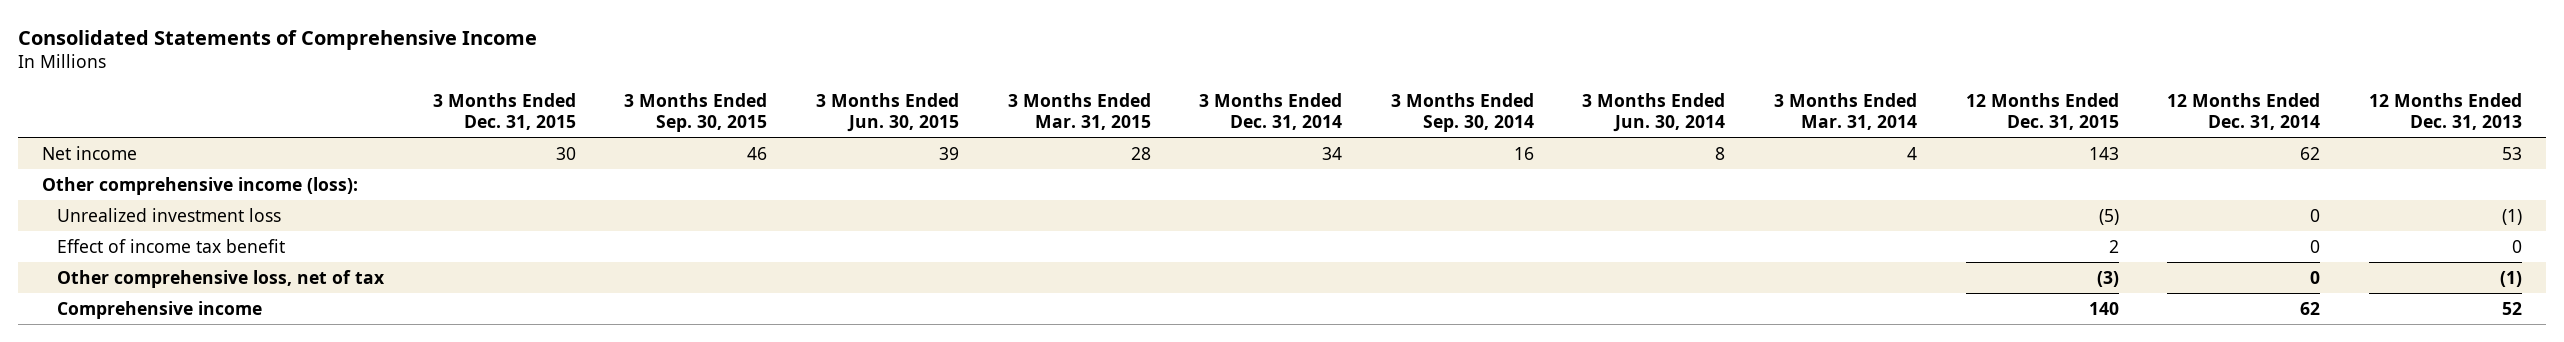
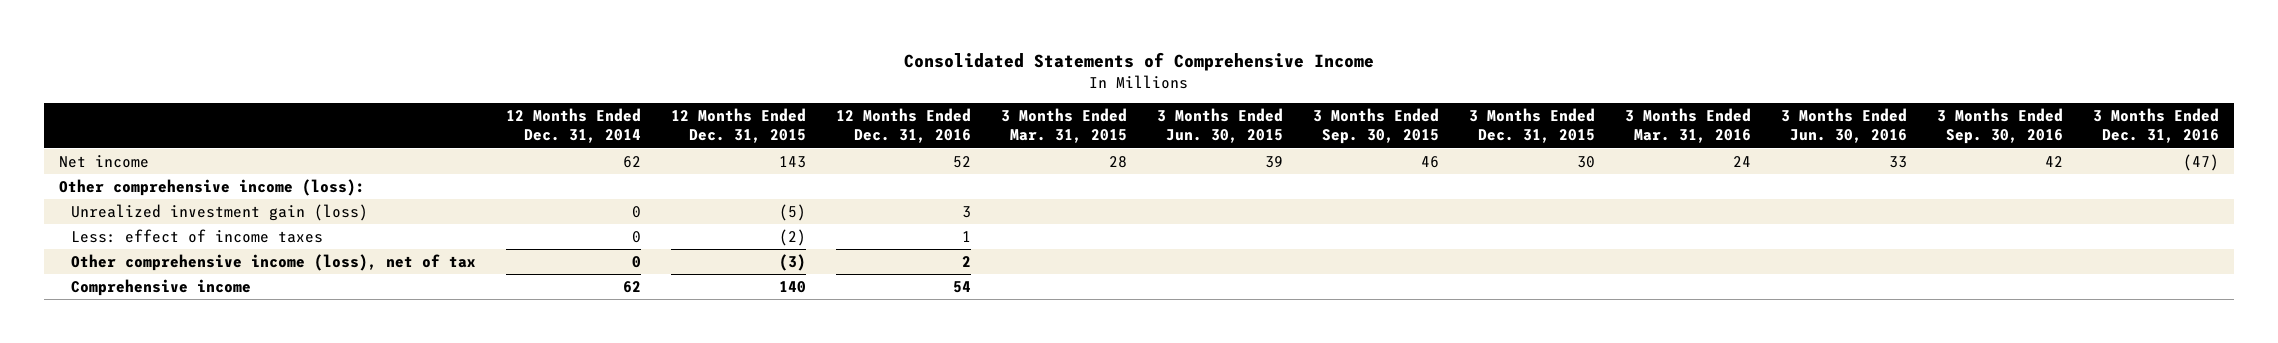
- | 3 Months Ended Dec. 31, 2015 | 3 Months Ended Sep. 30, 2015 | 3 Months Ended Jun. 30, 2015 | 3 Months Ended Mar. 31, 2015 | 3 Months Ended Dec. 31, 2014 | 3 Months Ended Sep. 30, 2014 | 3 Months Ended Jun. 30, 2014 | 3 Months Ended Mar. 31, 2014 | 12 Months Ended Dec. 31, 2015 | 12 Months Ended Dec. 31, 2014 | 12 Months Ended Dec. 31, 2013
+ | 12 Months Ended Dec. 31, 2014 | 12 Months Ended Dec. 31, 2015 | 12 Months Ended Dec. 31, 2016 | 3 Months Ended Mar. 31, 2015 | 3 Months Ended Jun. 30, 2015 | 3 Months Ended Sep. 30, 2015 | 3 Months Ended Dec. 31, 2015 | 3 Months Ended Mar. 31, 2016 | 3 Months Ended Jun. 30, 2016 | 3 Months Ended Sep. 30, 2016 | 3 Months Ended Dec. 31, 2016
- Unrealized investment loss | | | | | | | | | (5) | 0 | (1)
- Effect of income tax benefit | | | | | | | | | 2 | 0 | 0
- Other comprehensive loss, net of tax | | | | | | | | | (3) | 0 | (1)
+ Unrealized investment gain (loss) | 0 | (5) | 3 | | | | | | | |
+ Less: effect of income taxes | 0 | (2) | 1 | | | | | | | |
+ Other comprehensive income (loss), net of tax | 0 | (3) | 2 | | | | | | | |

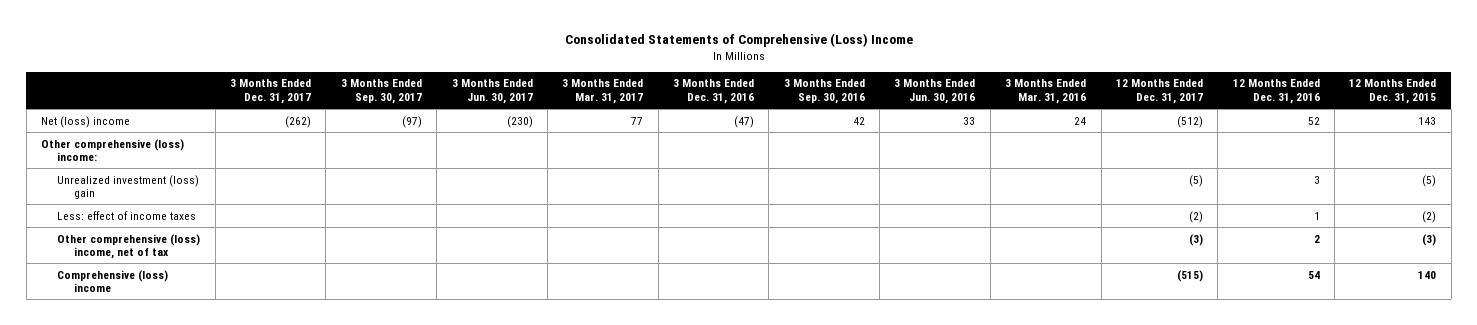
- Consolidated Statements of Comprehensive Income
+ Consolidated Statements of Comprehensive (Loss) Income
- | 12 Months Ended Dec. 31, 2014 | 12 Months Ended Dec. 31, 2015 | 12 Months Ended Dec. 31, 2016 | 3 Months Ended Mar. 31, 2015 | 3 Months Ended Jun. 30, 2015 | 3 Months Ended Sep. 30, 2015 | 3 Months Ended Dec. 31, 2015 | 3 Months Ended Mar. 31, 2016 | 3 Months Ended Jun. 30, 2016 | 3 Months Ended Sep. 30, 2016 | 3 Months Ended Dec. 31, 2016
+ | 3 Months Ended Dec. 31, 2017 | 3 Months Ended Sep. 30, 2017 | 3 Months Ended Jun. 30, 2017 | 3 Months Ended Mar. 31, 2017 | 3 Months Ended Dec. 31, 2016 | 3 Months Ended Sep. 30, 2016 | 3 Months Ended Jun. 30, 2016 | 3 Months Ended Mar. 31, 2016 | 12 Months Ended Dec. 31, 2017 | 12 Months Ended Dec. 31, 2016 | 12 Months Ended Dec. 31, 2015
- Net income | 62 | 143 | 52 | 28 | 39 | 46 | 30 | 24 | 33 | 42 | (47)
- Other comprehensive income (loss):
- Unrealized investment gain (loss) | 0 | (5) | 3 | | | | | | | |
+ Net (loss) income | (262) | (97) | (230) | 77 | (47) | 42 | 33 | 24 | (512) | 52 | 143
+ Other comprehensive (loss) income:
+ Unrealized investment (loss) gain | | | | | | | | | (5) | 3 | (5)
- Other comprehensive income (loss), net of tax | 0 | (3) | 2 | | | | | | | |
- Comprehensive income | 62 | 140 | 54 | | | | | | | |
+ Other comprehensive (loss) income, net of tax | | | | | | | | | (3) | 2 | (3)
+ Comprehensive (loss) income | | | | | | | | | (515) | 54 | 140

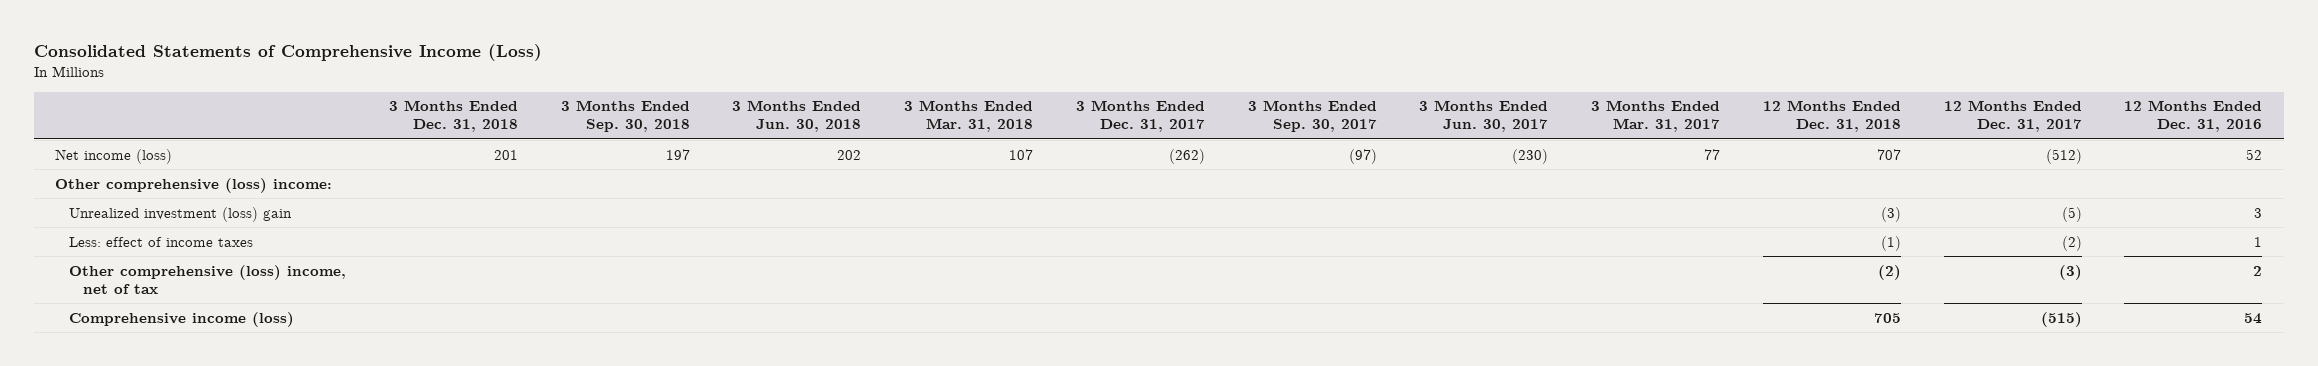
- Consolidated Statements of Comprehensive (Loss) Income
+ Consolidated Statements of Comprehensive Income (Loss)
- | 3 Months Ended Dec. 31, 2017 | 3 Months Ended Sep. 30, 2017 | 3 Months Ended Jun. 30, 2017 | 3 Months Ended Mar. 31, 2017 | 3 Months Ended Dec. 31, 2016 | 3 Months Ended Sep. 30, 2016 | 3 Months Ended Jun. 30, 2016 | 3 Months Ended Mar. 31, 2016 | 12 Months Ended Dec. 31, 2017 | 12 Months Ended Dec. 31, 2016 | 12 Months Ended Dec. 31, 2015
+ | 3 Months Ended Dec. 31, 2018 | 3 Months Ended Sep. 30, 2018 | 3 Months Ended Jun. 30, 2018 | 3 Months Ended Mar. 31, 2018 | 3 Months Ended Dec. 31, 2017 | 3 Months Ended Sep. 30, 2017 | 3 Months Ended Jun. 30, 2017 | 3 Months Ended Mar. 31, 2017 | 12 Months Ended Dec. 31, 2018 | 12 Months Ended Dec. 31, 2017 | 12 Months Ended Dec. 31, 2016
- Net (loss) income | (262) | (97) | (230) | 77 | (47) | 42 | 33 | 24 | (512) | 52 | 143
+ Net income (loss) | 201 | 197 | 202 | 107 | (262) | (97) | (230) | 77 | 707 | (512) | 52
- Comprehensive (loss) income | | | | | | | | | (515) | 54 | 140
+ Comprehensive income (loss) | | | | | | | | | 705 | (515) | 54

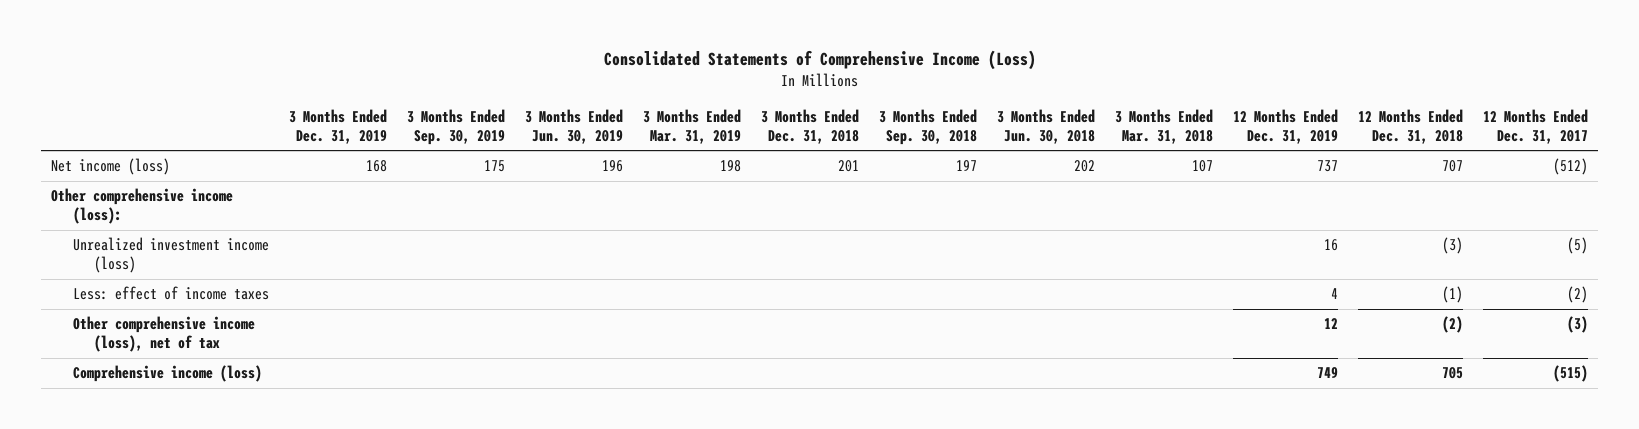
- | 3 Months Ended Dec. 31, 2018 | 3 Months Ended Sep. 30, 2018 | 3 Months Ended Jun. 30, 2018 | 3 Months Ended Mar. 31, 2018 | 3 Months Ended Dec. 31, 2017 | 3 Months Ended Sep. 30, 2017 | 3 Months Ended Jun. 30, 2017 | 3 Months Ended Mar. 31, 2017 | 12 Months Ended Dec. 31, 2018 | 12 Months Ended Dec. 31, 2017 | 12 Months Ended Dec. 31, 2016
+ | 3 Months Ended Dec. 31, 2019 | 3 Months Ended Sep. 30, 2019 | 3 Months Ended Jun. 30, 2019 | 3 Months Ended Mar. 31, 2019 | 3 Months Ended Dec. 31, 2018 | 3 Months Ended Sep. 30, 2018 | 3 Months Ended Jun. 30, 2018 | 3 Months Ended Mar. 31, 2018 | 12 Months Ended Dec. 31, 2019 | 12 Months Ended Dec. 31, 2018 | 12 Months Ended Dec. 31, 2017
- Other comprehensive (loss) income:
- Unrealized investment (loss) gain | | | | | | | | | (3) | (5) | 3
+ Other comprehensive income (loss):
+ Unrealized investment income (loss) | | | | | | | | | 16 | (3) | (5)
- Other comprehensive (loss) income, net of tax | | | | | | | | | (2) | (3) | 2
+ Other comprehensive income (loss), net of tax | | | | | | | | | 12 | (2) | (3)

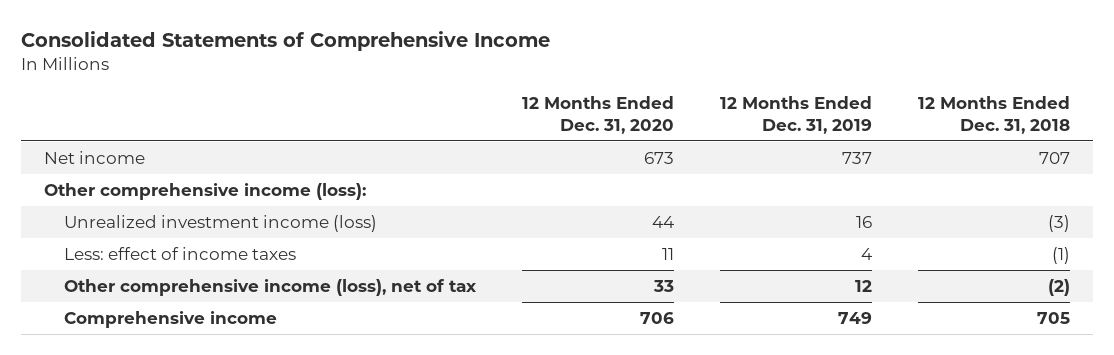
- Consolidated Statements of Comprehensive Income (Loss)
+ Consolidated Statements of Comprehensive Income
- | 3 Months Ended Dec. 31, 2019 | 3 Months Ended Sep. 30, 2019 | 3 Months Ended Jun. 30, 2019 | 3 Months Ended Mar. 31, 2019 | 3 Months Ended Dec. 31, 2018 | 3 Months Ended Sep. 30, 2018 | 3 Months Ended Jun. 30, 2018 | 3 Months Ended Mar. 31, 2018 | 12 Months Ended Dec. 31, 2019 | 12 Months Ended Dec. 31, 2018 | 12 Months Ended Dec. 31, 2017
+ | 12 Months Ended Dec. 31, 2020 | 12 Months Ended Dec. 31, 2019 | 12 Months Ended Dec. 31, 2018
- Net income (loss) | 168 | 175 | 196 | 198 | 201 | 197 | 202 | 107 | 737 | 707 | (512)
+ Net income | 673 | 737 | 707
- Comprehensive income (loss) | | | | | | | | | 749 | 705 | (515)
+ Comprehensive income | 706 | 749 | 705

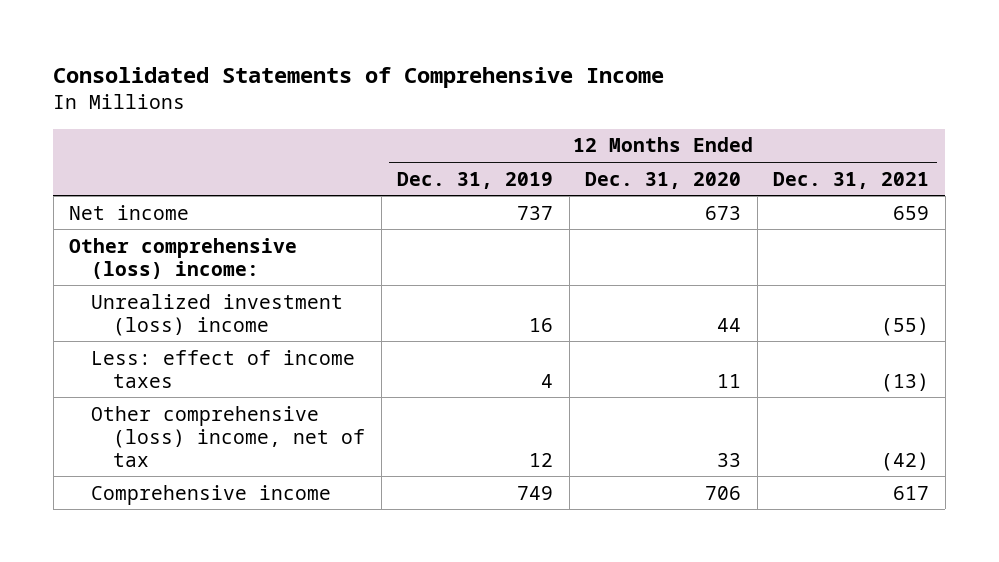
- | 12 Months Ended Dec. 31, 2020 | 12 Months Ended Dec. 31, 2019 | 12 Months Ended Dec. 31, 2018
+ | 12 Months Ended Dec. 31, 2019 | 12 Months Ended Dec. 31, 2020 | 12 Months Ended Dec. 31, 2021
- Other comprehensive income (loss):
- Unrealized investment income (loss) | 44 | 16 | (3)
+ Other comprehensive (loss) income:
+ Unrealized investment (loss) income | 16 | 44 | (55)
- Other comprehensive income (loss), net of tax | 33 | 12 | (2)
+ Other comprehensive (loss) income, net of tax | 12 | 33 | (42)

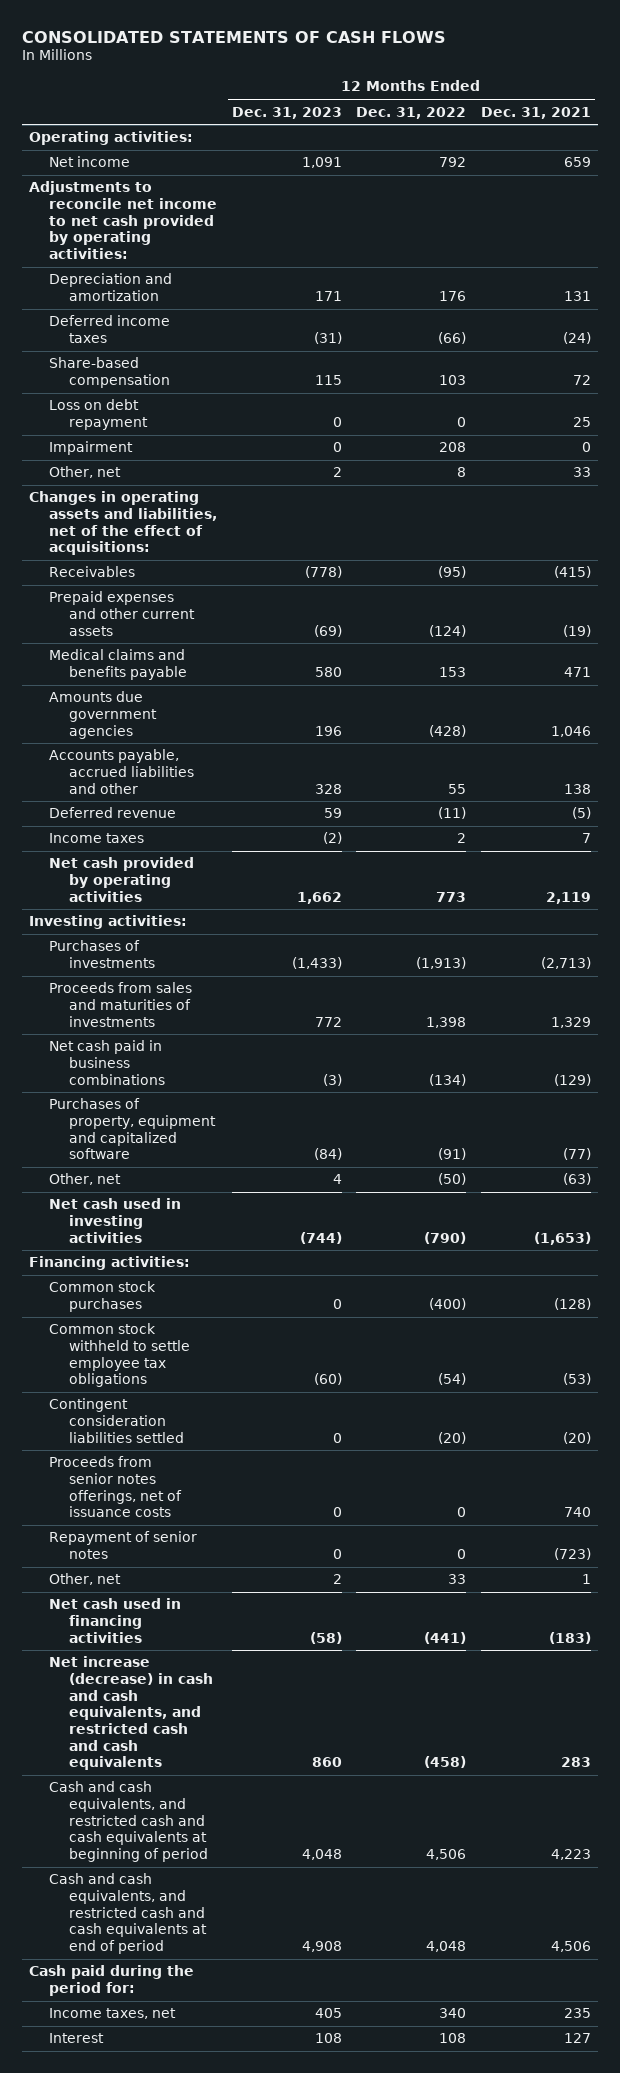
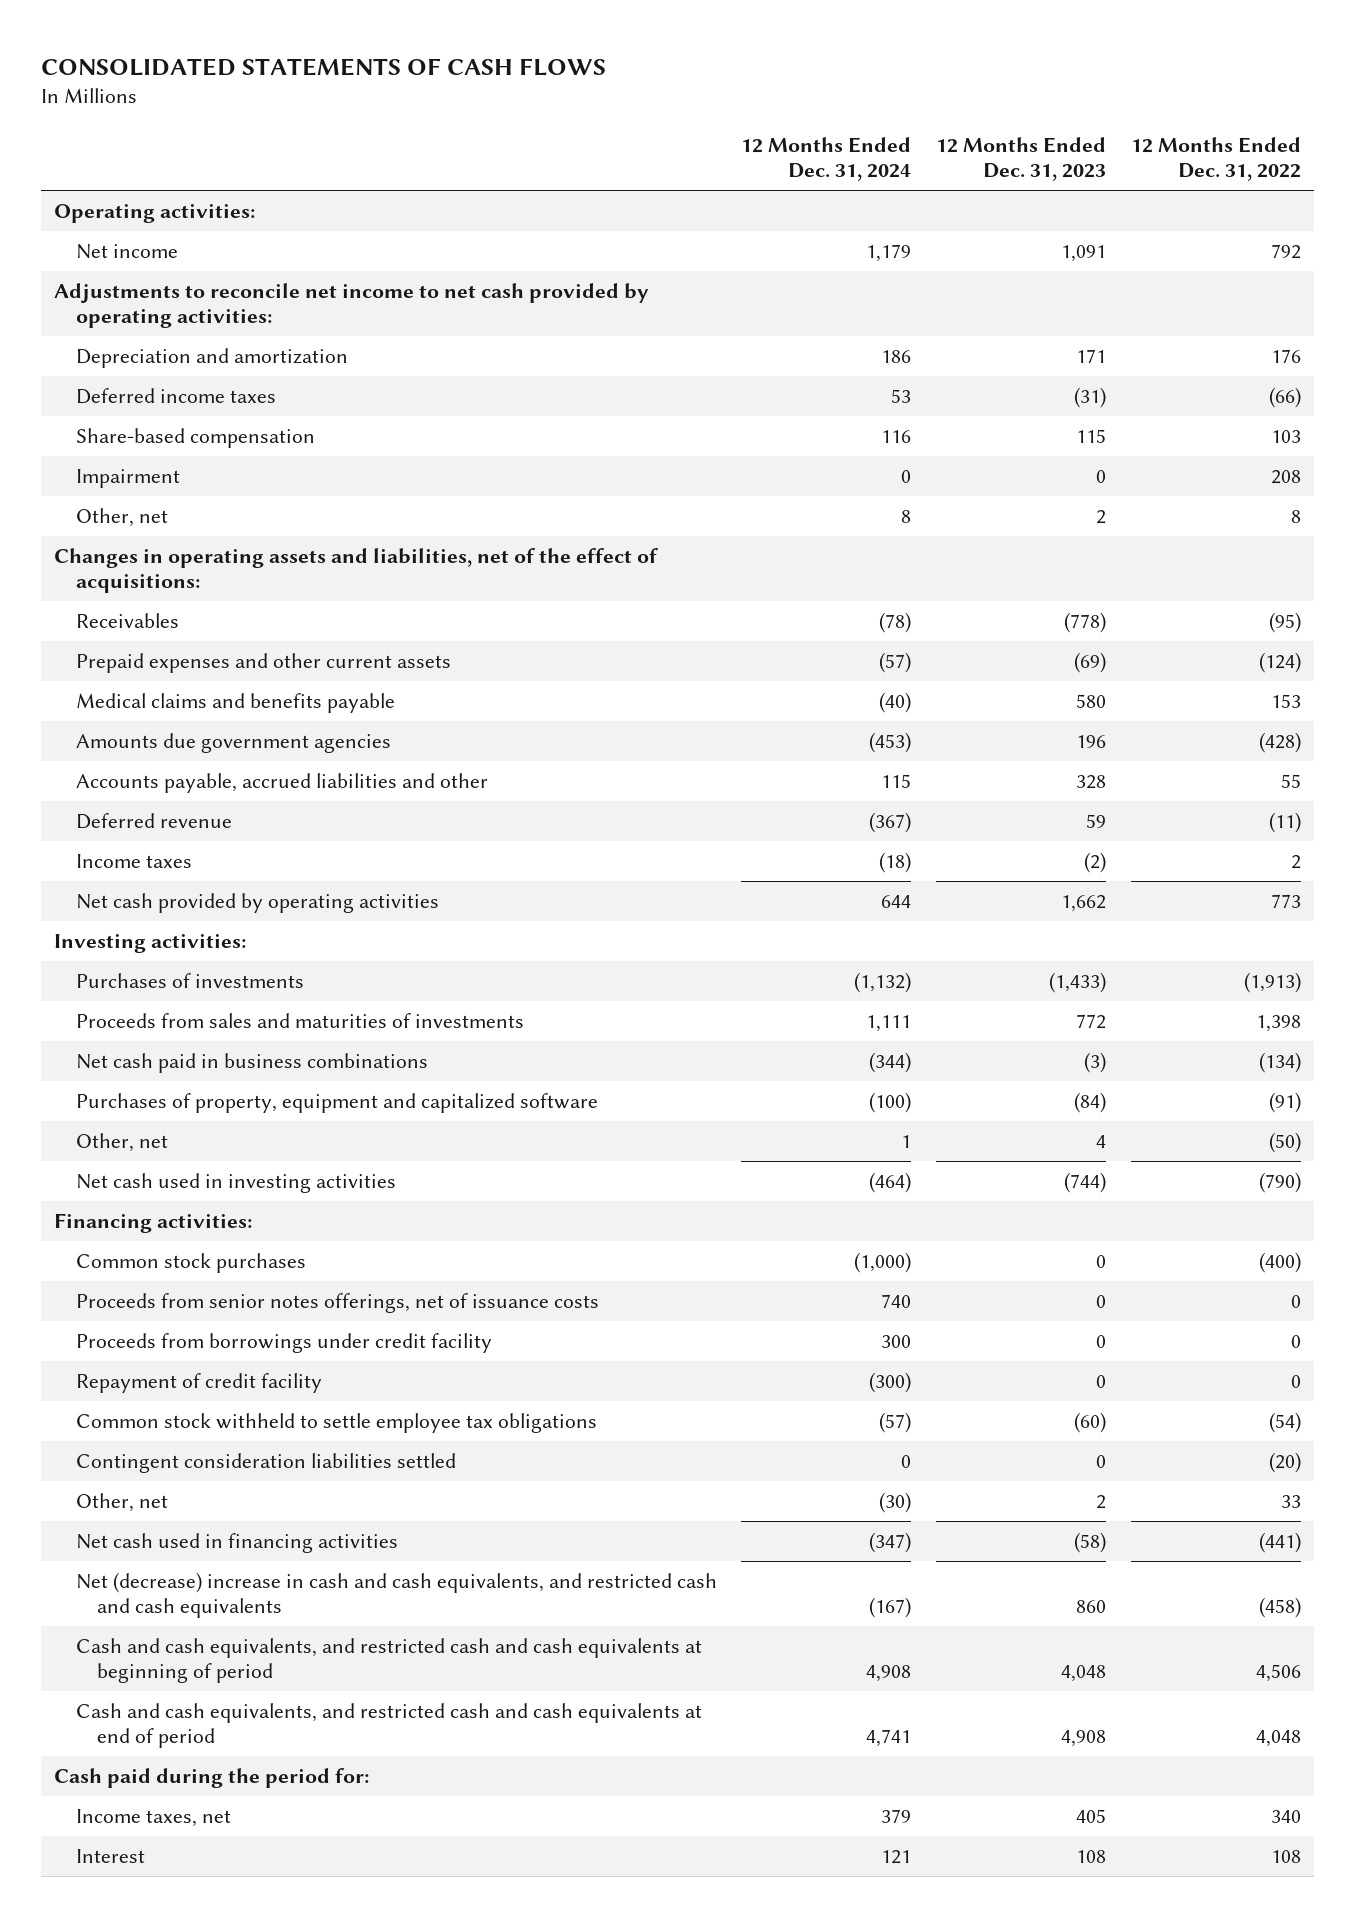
- | 12 Months Ended Dec. 31, 2023 | 12 Months Ended Dec. 31, 2022 | 12 Months Ended Dec. 31, 2021
+ | 12 Months Ended Dec. 31, 2024 | 12 Months Ended Dec. 31, 2023 | 12 Months Ended Dec. 31, 2022
- Loss on debt repayment | 0 | 0 | 25
moved up: Proceeds from senior notes offerings, net of issuance costs | 740 | 0 | 0
+ Proceeds from borrowings under credit facility | 300 | 0 | 0
+ Repayment of credit facility | (300) | 0 | 0
- Repayment of senior notes | 0 | 0 | (723)
- Net increase (decrease) in cash and cash equivalents, and restricted cash and cash equivalents | 860 | (458) | 283
+ Net (decrease) increase in cash and cash equivalents, and restricted cash and cash equivalents | (167) | 860 | (458)

